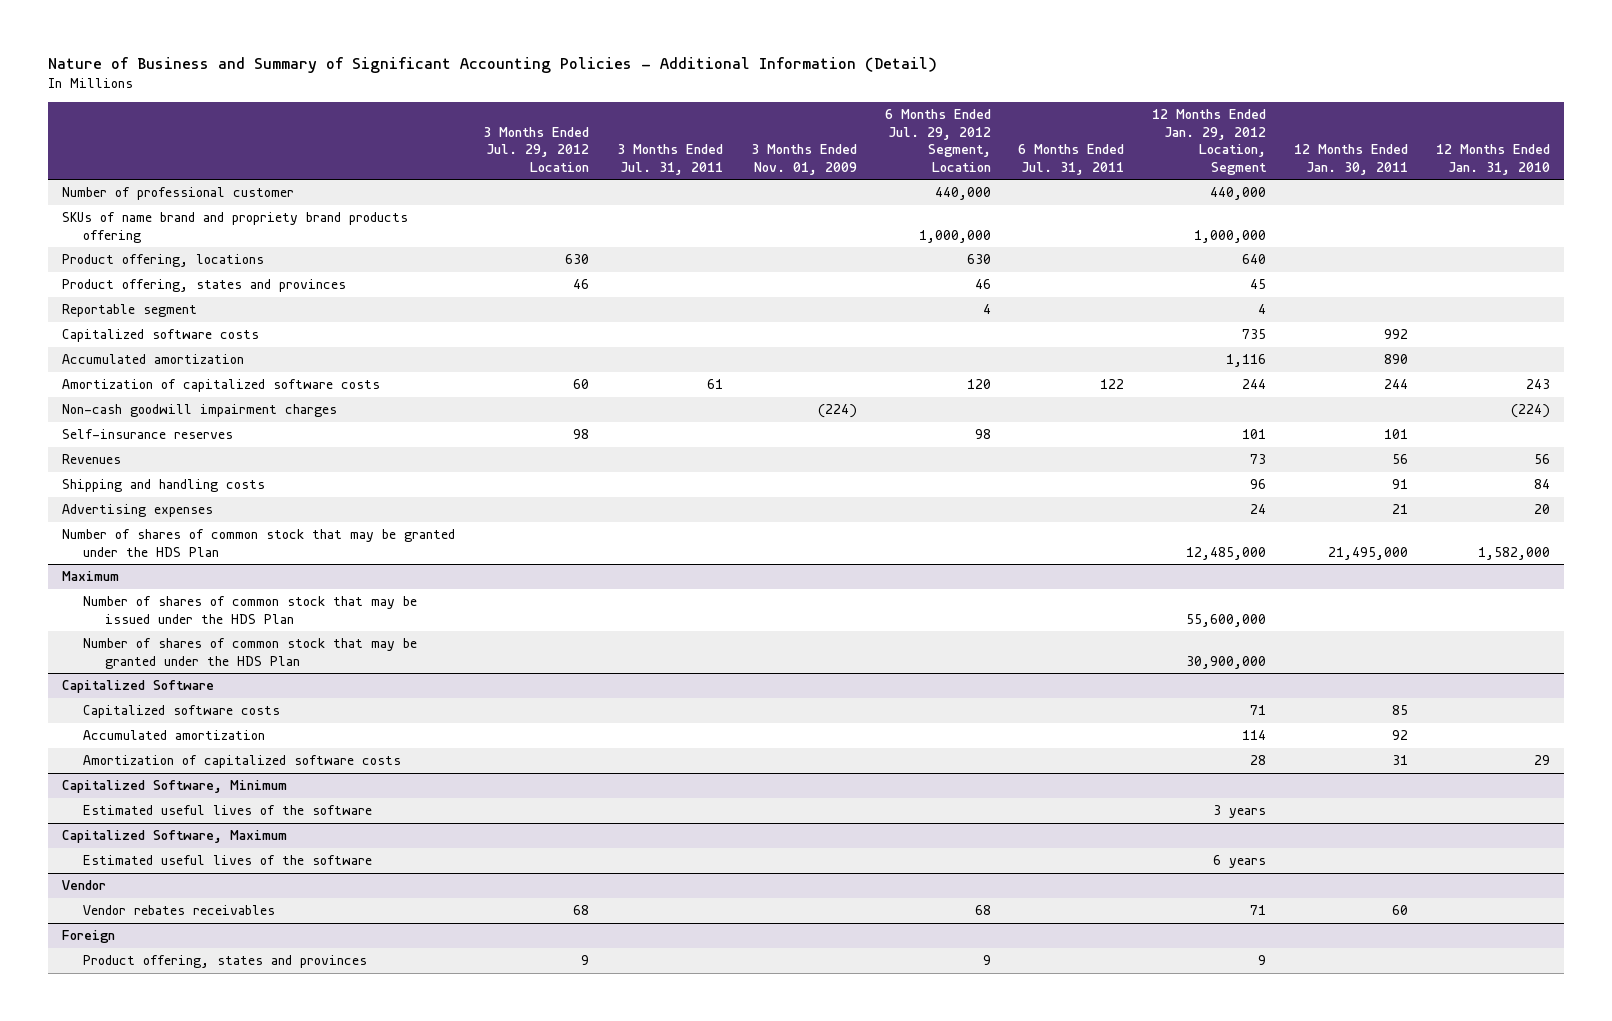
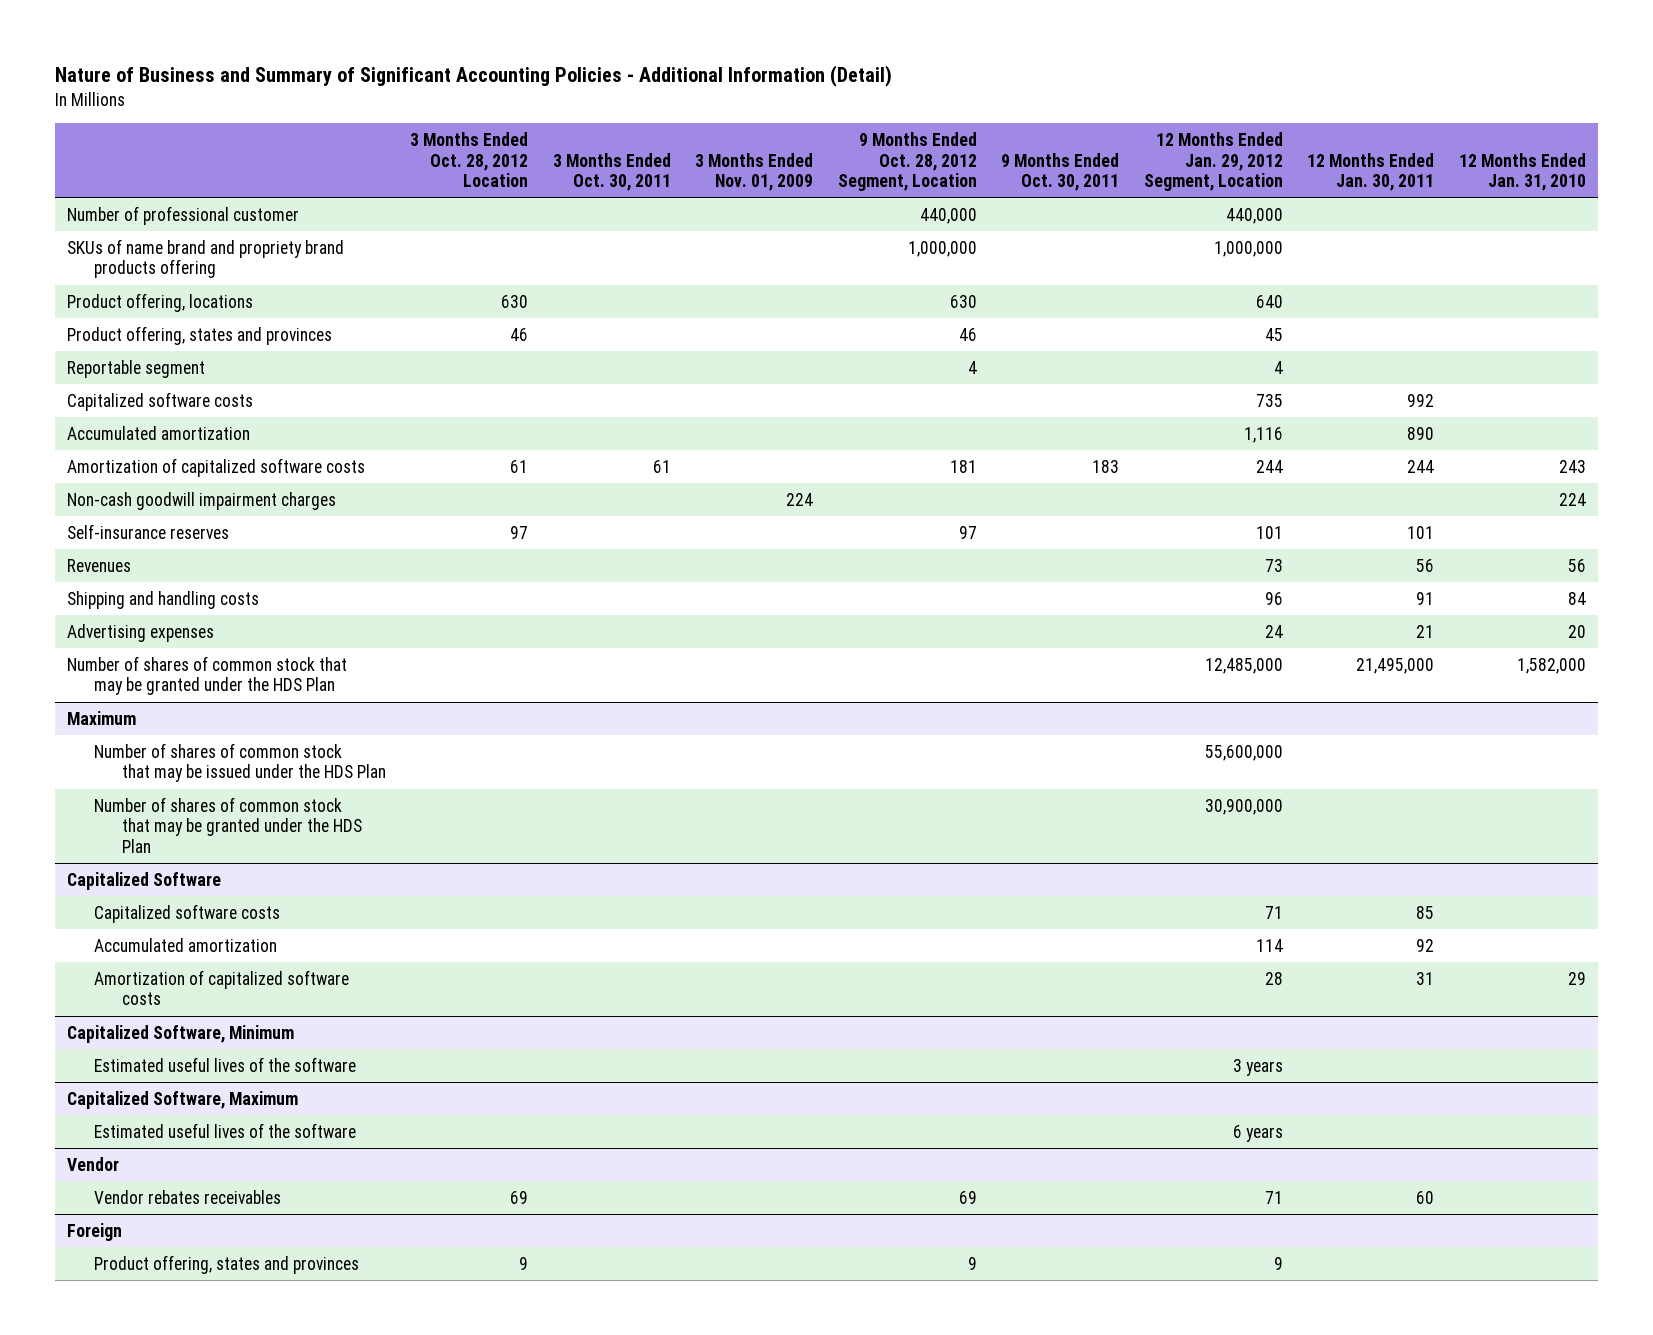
- | 3 Months Ended Jul. 29, 2012 Location | 3 Months Ended Jul. 31, 2011 | 3 Months Ended Nov. 01, 2009 | 6 Months Ended Jul. 29, 2012 Segment, Location | 6 Months Ended Jul. 31, 2011 | 12 Months Ended Jan. 29, 2012 Location, Segment | 12 Months Ended Jan. 30, 2011 | 12 Months Ended Jan. 31, 2010
+ | 3 Months Ended Oct. 28, 2012 Location | 3 Months Ended Oct. 30, 2011 | 3 Months Ended Nov. 01, 2009 | 9 Months Ended Oct. 28, 2012 Segment, Location | 9 Months Ended Oct. 30, 2011 | 12 Months Ended Jan. 29, 2012 Segment, Location | 12 Months Ended Jan. 30, 2011 | 12 Months Ended Jan. 31, 2010
- Non-cash goodwill impairment charges | | | (224) | | | | | (224)
+ Non-cash goodwill impairment charges | | | 224 | | | | | 224

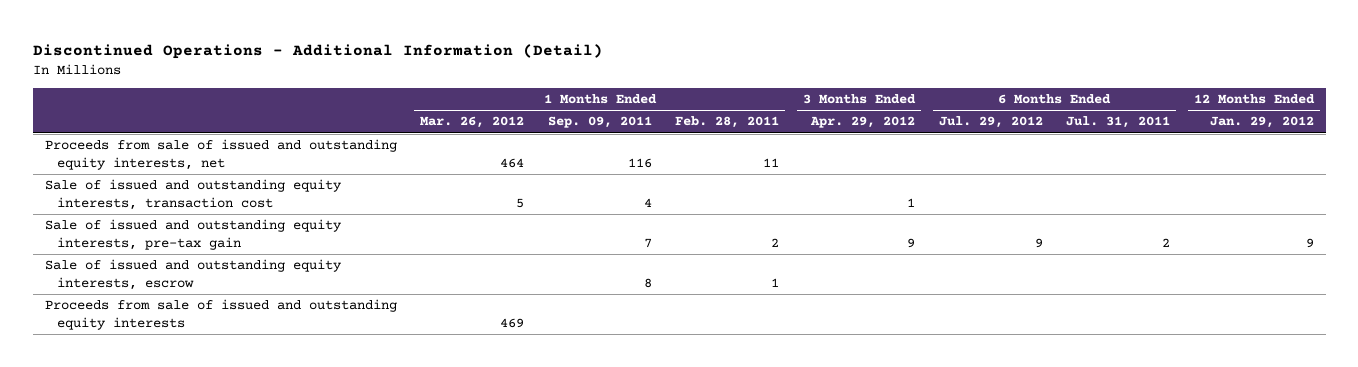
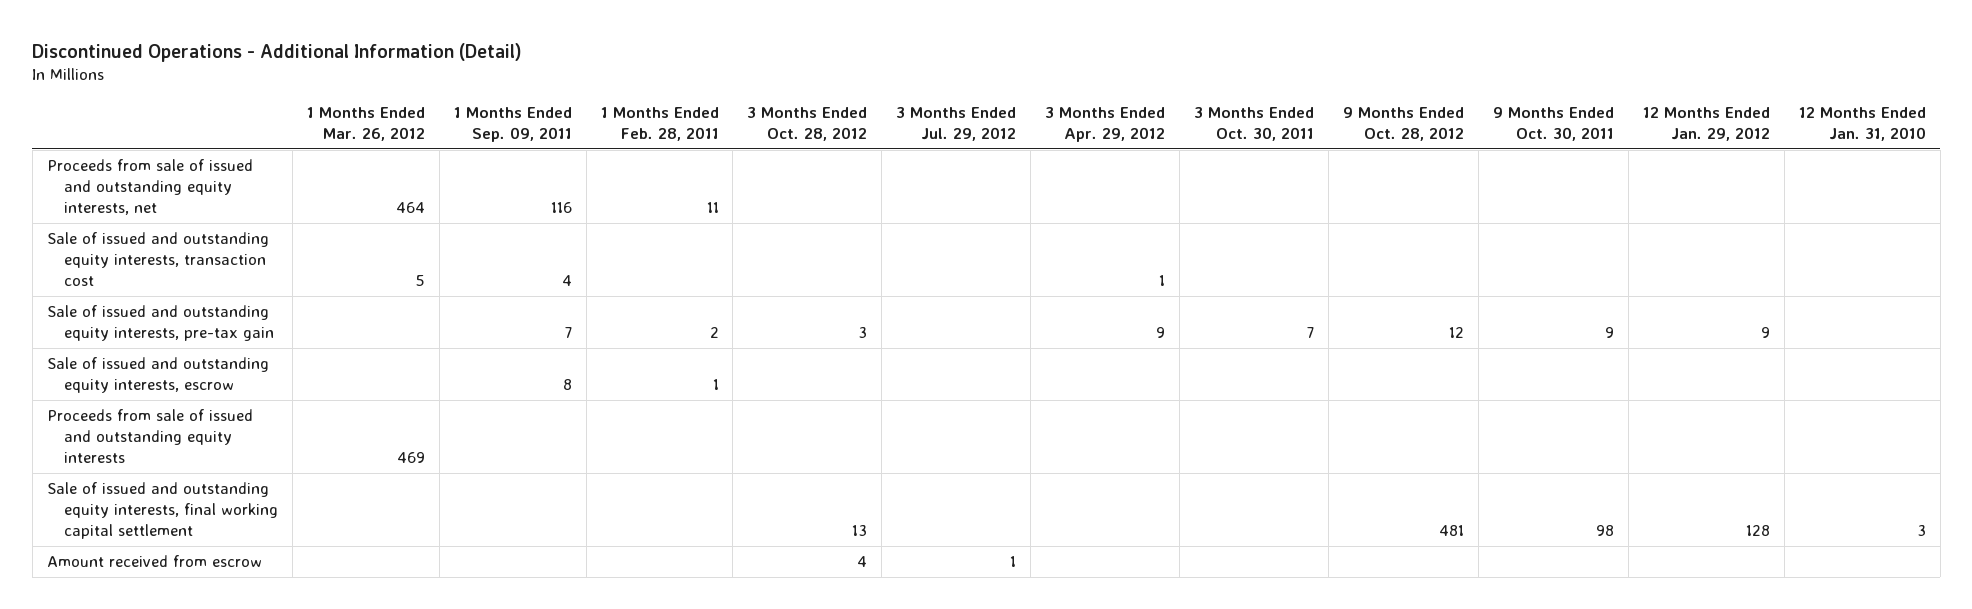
- | 1 Months Ended Mar. 26, 2012 | 1 Months Ended Sep. 09, 2011 | 1 Months Ended Feb. 28, 2011 | 3 Months Ended Apr. 29, 2012 | 6 Months Ended Jul. 29, 2012 | 6 Months Ended Jul. 31, 2011 | 12 Months Ended Jan. 29, 2012
+ | 1 Months Ended Mar. 26, 2012 | 1 Months Ended Sep. 09, 2011 | 1 Months Ended Feb. 28, 2011 | 3 Months Ended Oct. 28, 2012 | 3 Months Ended Jul. 29, 2012 | 3 Months Ended Apr. 29, 2012 | 3 Months Ended Oct. 30, 2011 | 9 Months Ended Oct. 28, 2012 | 9 Months Ended Oct. 30, 2011 | 12 Months Ended Jan. 29, 2012 | 12 Months Ended Jan. 31, 2010
+ Sale of issued and outstanding equity interests, final working capital settlement | | | | 13 | | | | 481 | 98 | 128 | 3
+ Amount received from escrow | | | | 4 | 1 | | | | | |

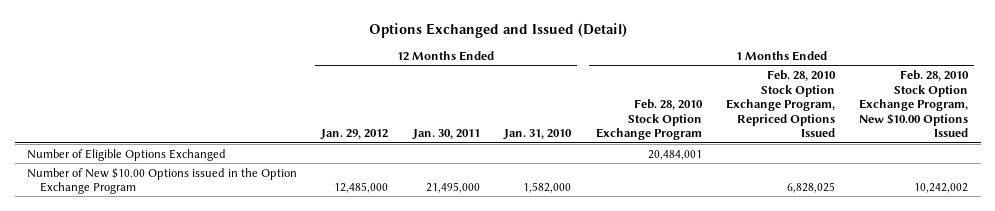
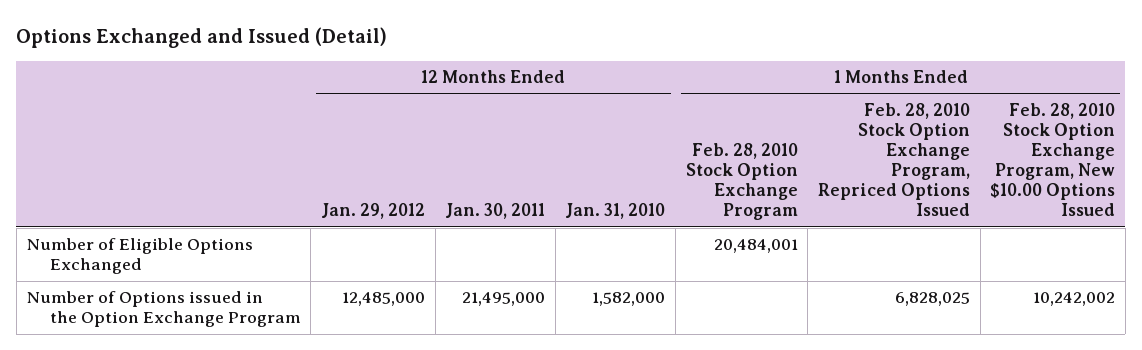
- Number of New $10.00 Options issued in the Option Exchange Program | 12,485,000 | 21,495,000 | 1,582,000 | | 6,828,025 | 10,242,002
+ Number of Options issued in the Option Exchange Program | 12,485,000 | 21,495,000 | 1,582,000 | | 6,828,025 | 10,242,002

